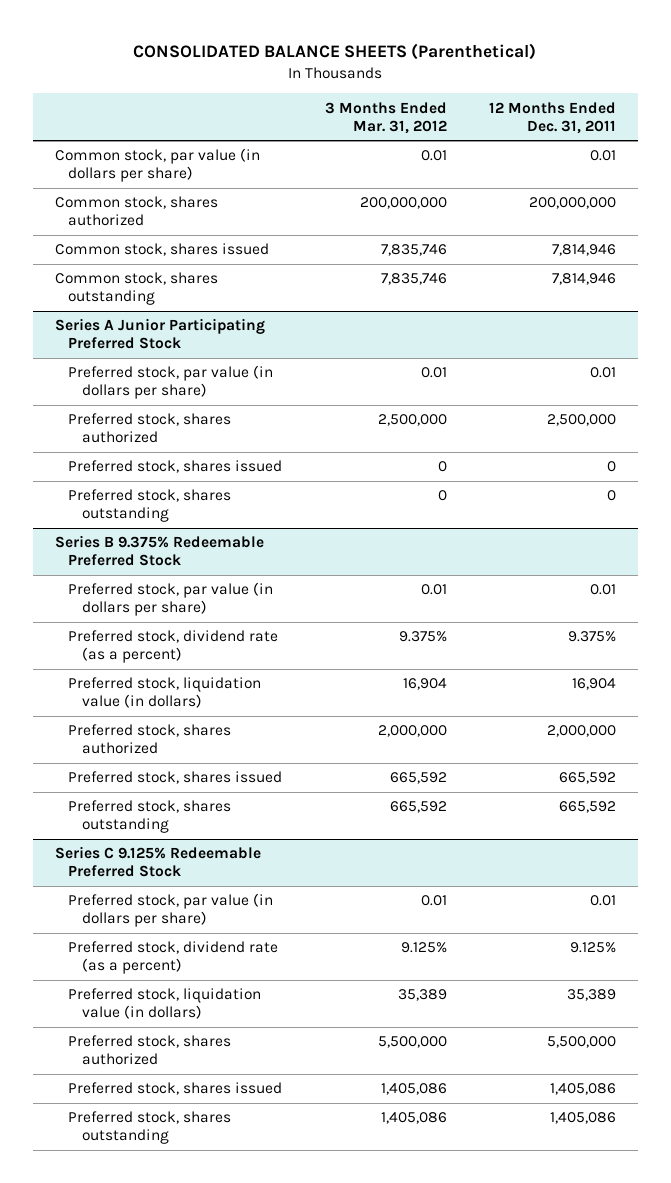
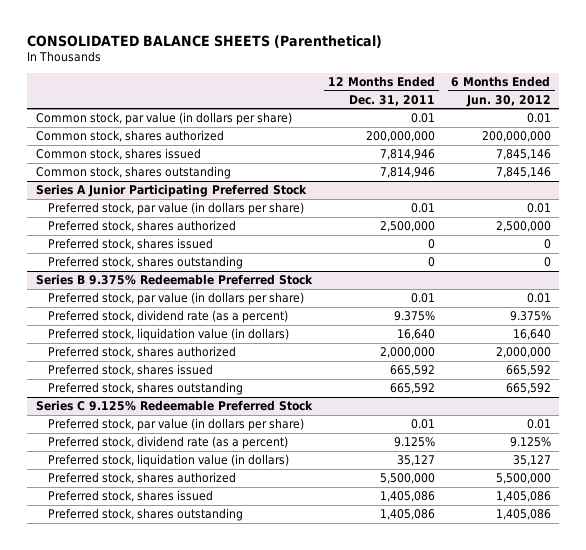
- | 3 Months Ended Mar. 31, 2012 | 12 Months Ended Dec. 31, 2011
+ | 12 Months Ended Dec. 31, 2011 | 6 Months Ended Jun. 30, 2012
@ Series B 9.375% Redeemable Preferred Stock
- Preferred stock, liquidation value (in dollars) | 16,904 | 16,904
+ Preferred stock, liquidation value (in dollars) | 16,640 | 16,640
@ Series C 9.125% Redeemable Preferred Stock
- Preferred stock, liquidation value (in dollars) | 35,389 | 35,389
+ Preferred stock, liquidation value (in dollars) | 35,127 | 35,127

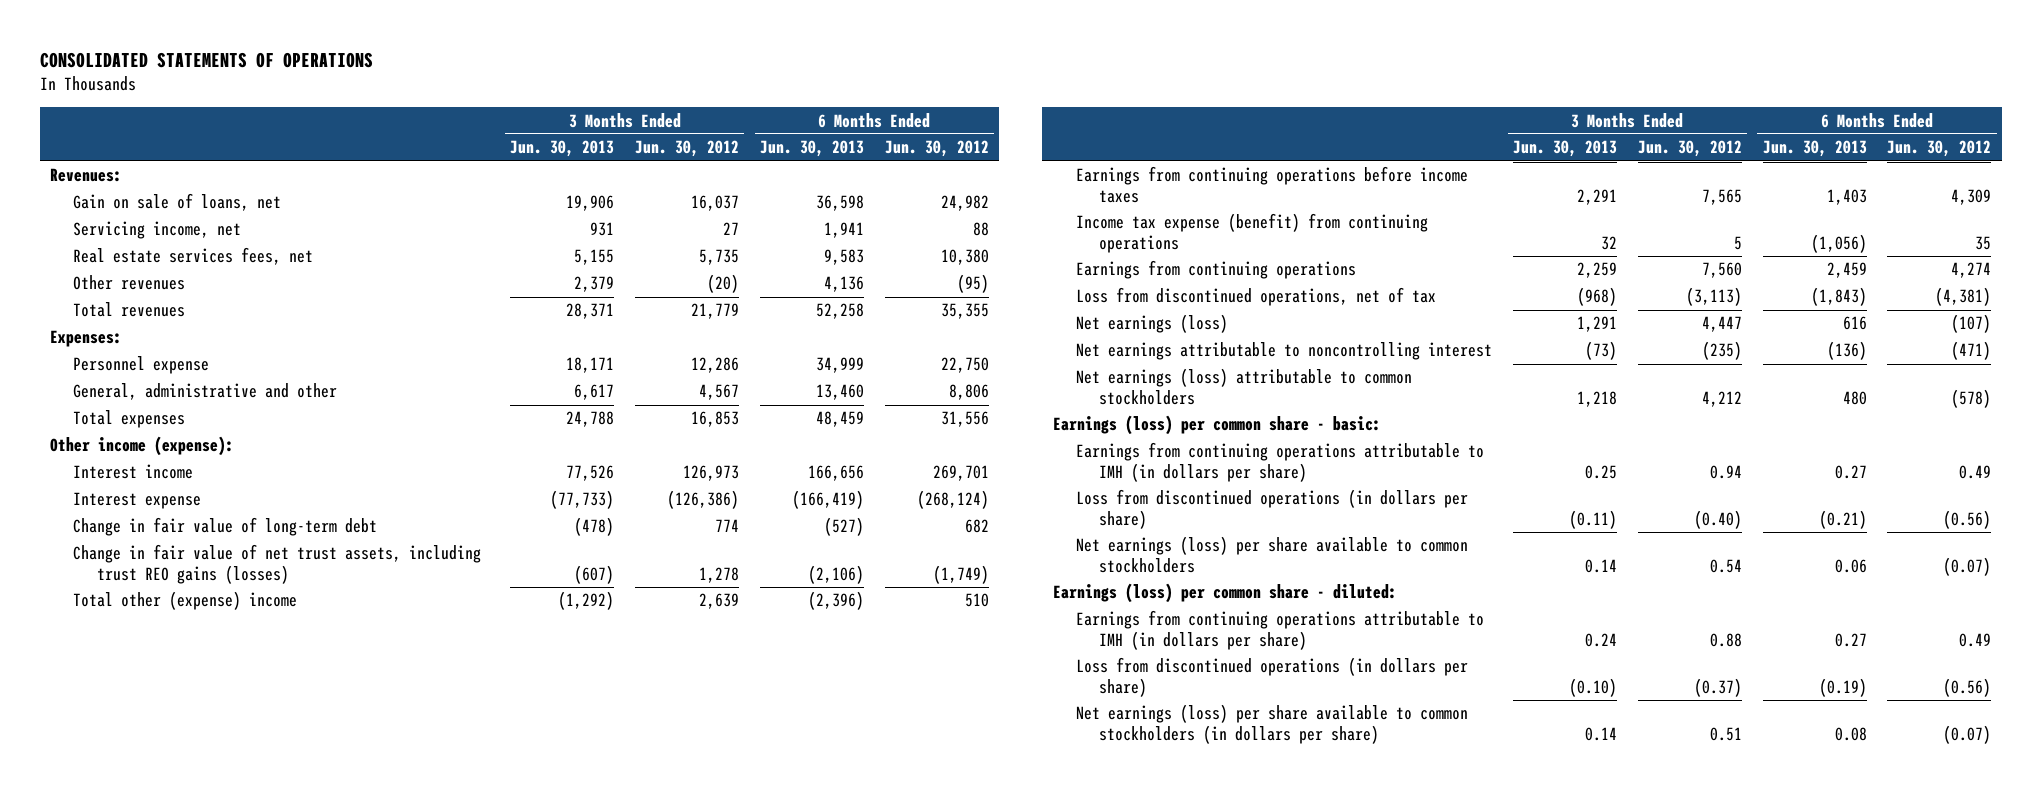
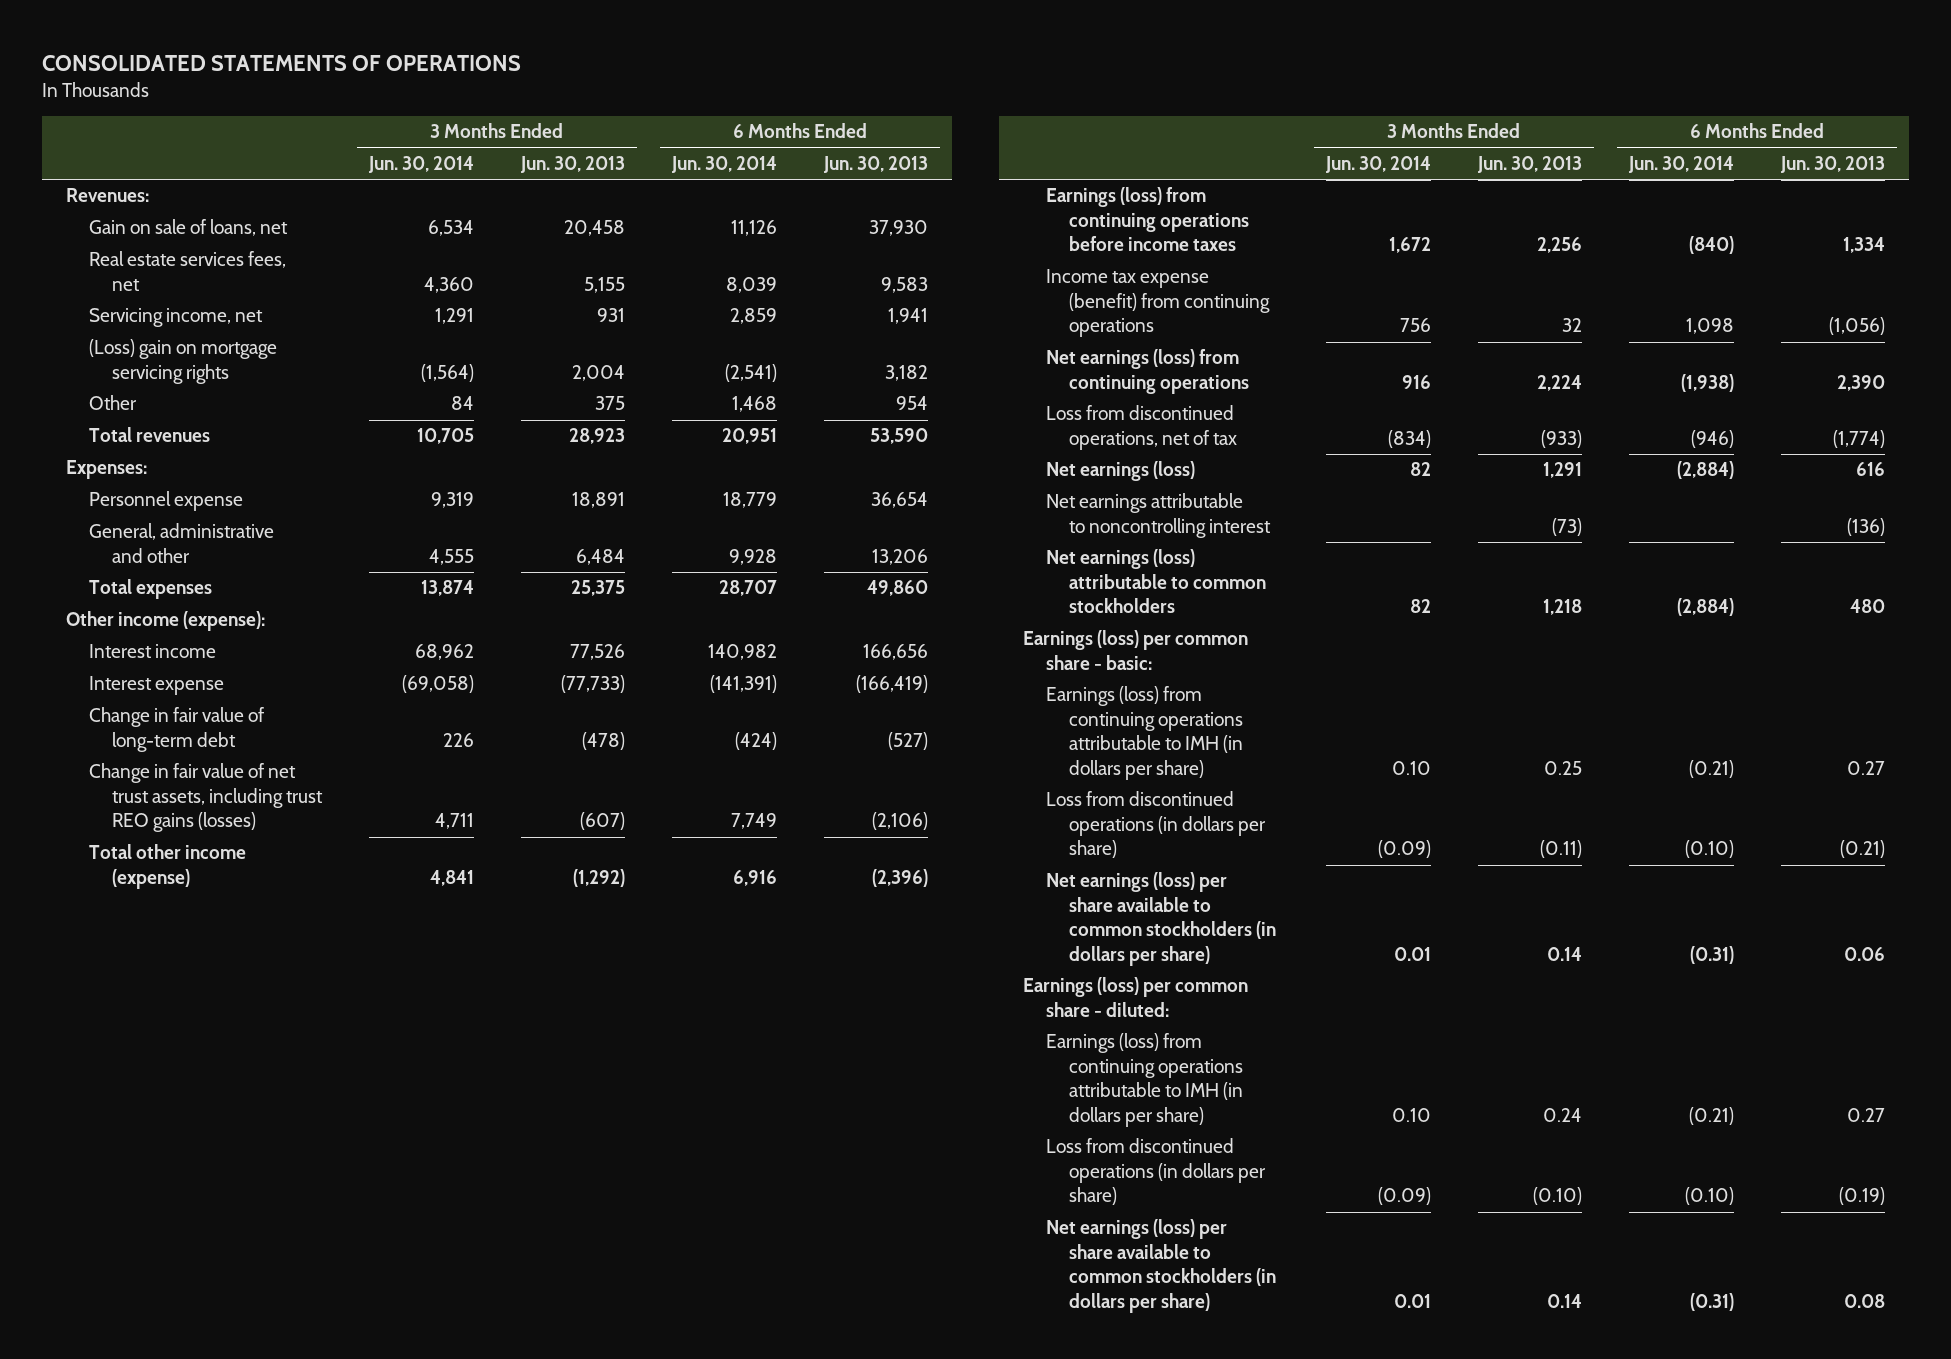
- | 3 Months Ended Jun. 30, 2013 | 3 Months Ended Jun. 30, 2012 | 6 Months Ended Jun. 30, 2013 | 6 Months Ended Jun. 30, 2012
+ | 3 Months Ended Jun. 30, 2014 | 3 Months Ended Jun. 30, 2013 | 6 Months Ended Jun. 30, 2014 | 6 Months Ended Jun. 30, 2013
- Gain on sale of loans, net | 19,906 | 16,037 | 36,598 | 24,982
+ Gain on sale of loans, net | 6,534 | 20,458 | 11,126 | 37,930
- Other revenues | 2,379 | (20) | 4,136 | (95)
- Total revenues | 28,371 | 21,779 | 52,258 | 35,355
moved down: Servicing income, net | 1,291 | 931 | 2,859 | 1,941
+ (Loss) gain on mortgage servicing rights | (1,564) | 2,004 | (2,541) | 3,182
+ Other | 84 | 375 | 1,468 | 954
+ Total revenues | 10,705 | 28,923 | 20,951 | 53,590
- Personnel expense | 18,171 | 12,286 | 34,999 | 22,750
- General, administrative and other | 6,617 | 4,567 | 13,460 | 8,806
- Total expenses | 24,788 | 16,853 | 48,459 | 31,556
+ Personnel expense | 9,319 | 18,891 | 18,779 | 36,654
+ General, administrative and other | 4,555 | 6,484 | 9,928 | 13,206
+ Total expenses | 13,874 | 25,375 | 28,707 | 49,860
- Total other (expense) income | (1,292) | 2,639 | (2,396) | 510
- Earnings from continuing operations before income taxes | 2,291 | 7,565 | 1,403 | 4,309
+ Total other income (expense) | 4,841 | (1,292) | 6,916 | (2,396)
+ Earnings (loss) from continuing operations before income taxes | 1,672 | 2,256 | (840) | 1,334
- Earnings from continuing operations | 2,259 | 7,560 | 2,459 | 4,274
- Loss from discontinued operations, net of tax | (968) | (3,113) | (1,843) | (4,381)
+ Net earnings (loss) from continuing operations | 916 | 2,224 | (1,938) | 2,390
+ Loss from discontinued operations, net of tax | (834) | (933) | (946) | (1,774)
- Earnings from continuing operations attributable to IMH (in dollars per share) | 0.25 | 0.94 | 0.27 | 0.49
+ Earnings (loss) from continuing operations attributable to IMH (in dollars per share) | 0.10 | 0.25 | (0.21) | 0.27
- Net earnings (loss) per share available to common stockholders | 0.14 | 0.54 | 0.06 | (0.07)
+ Net earnings (loss) per share available to common stockholders (in dollars per share) | 0.01 | 0.14 | (0.31) | 0.06
- Earnings from continuing operations attributable to IMH (in dollars per share) | 0.24 | 0.88 | 0.27 | 0.49
+ Earnings (loss) from continuing operations attributable to IMH (in dollars per share) | 0.10 | 0.24 | (0.21) | 0.27

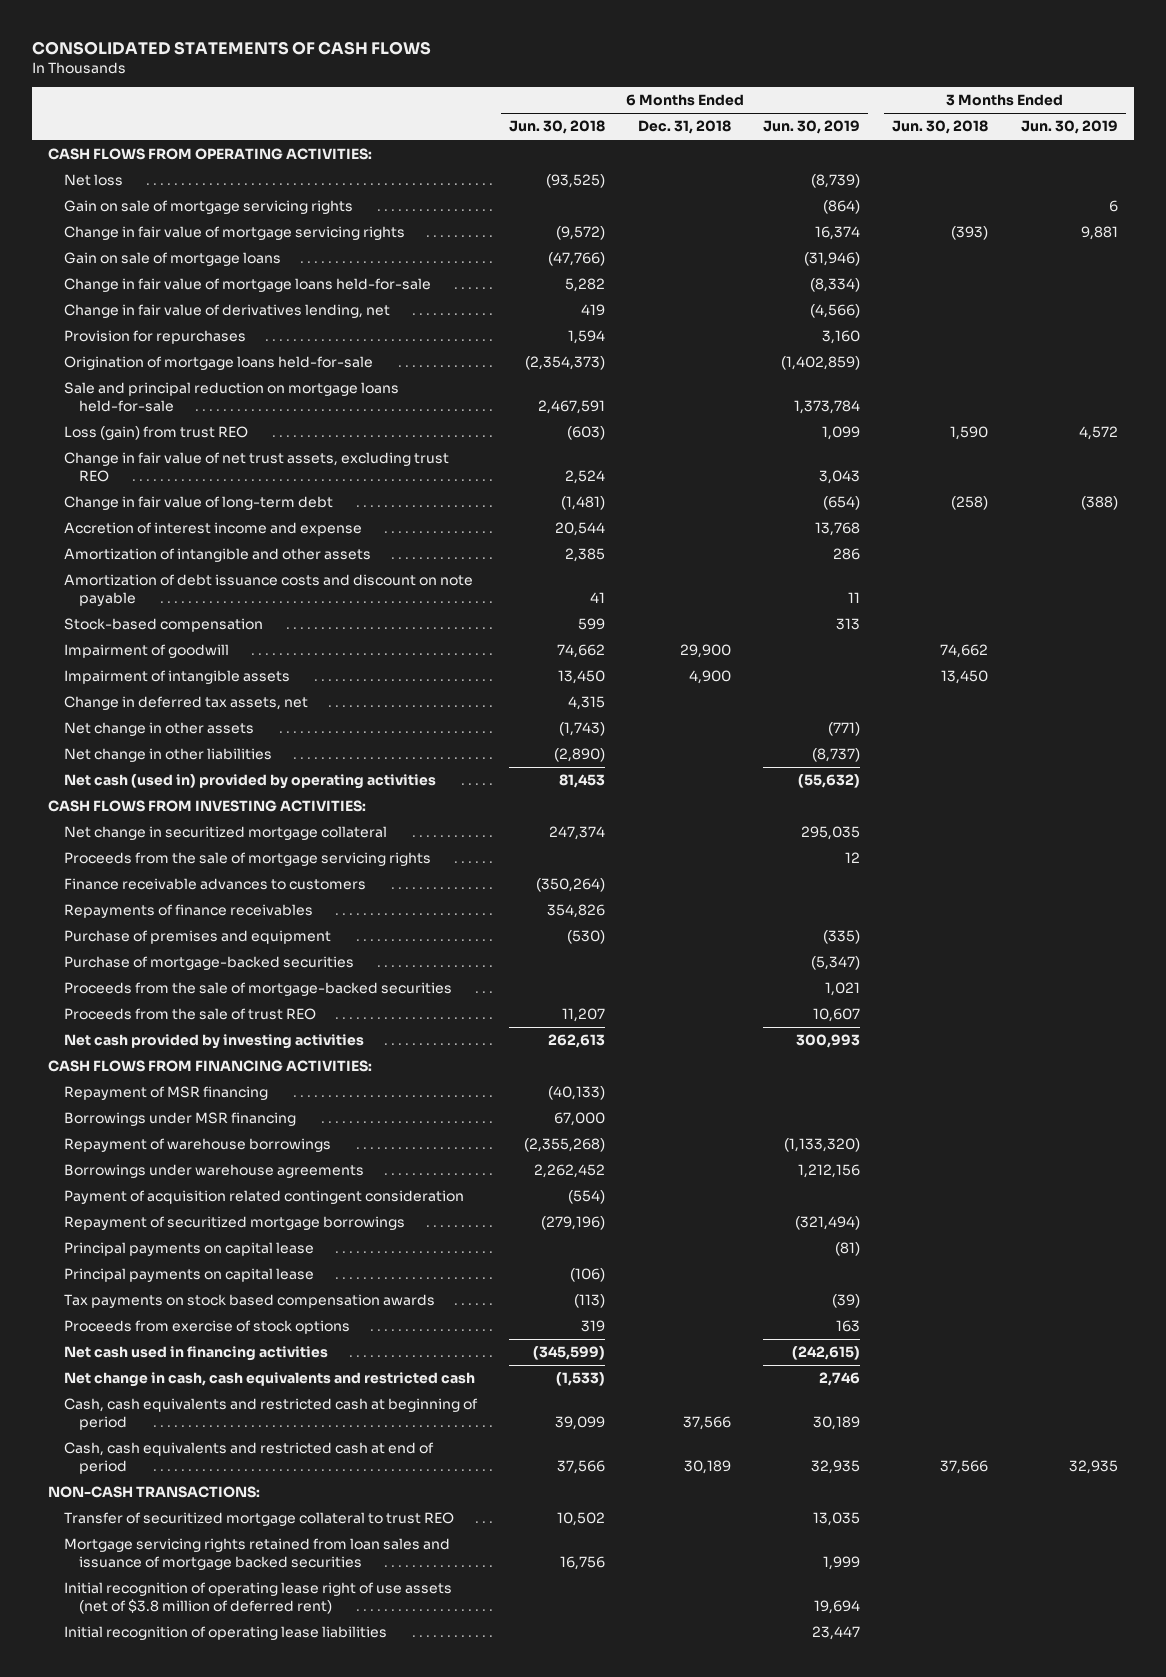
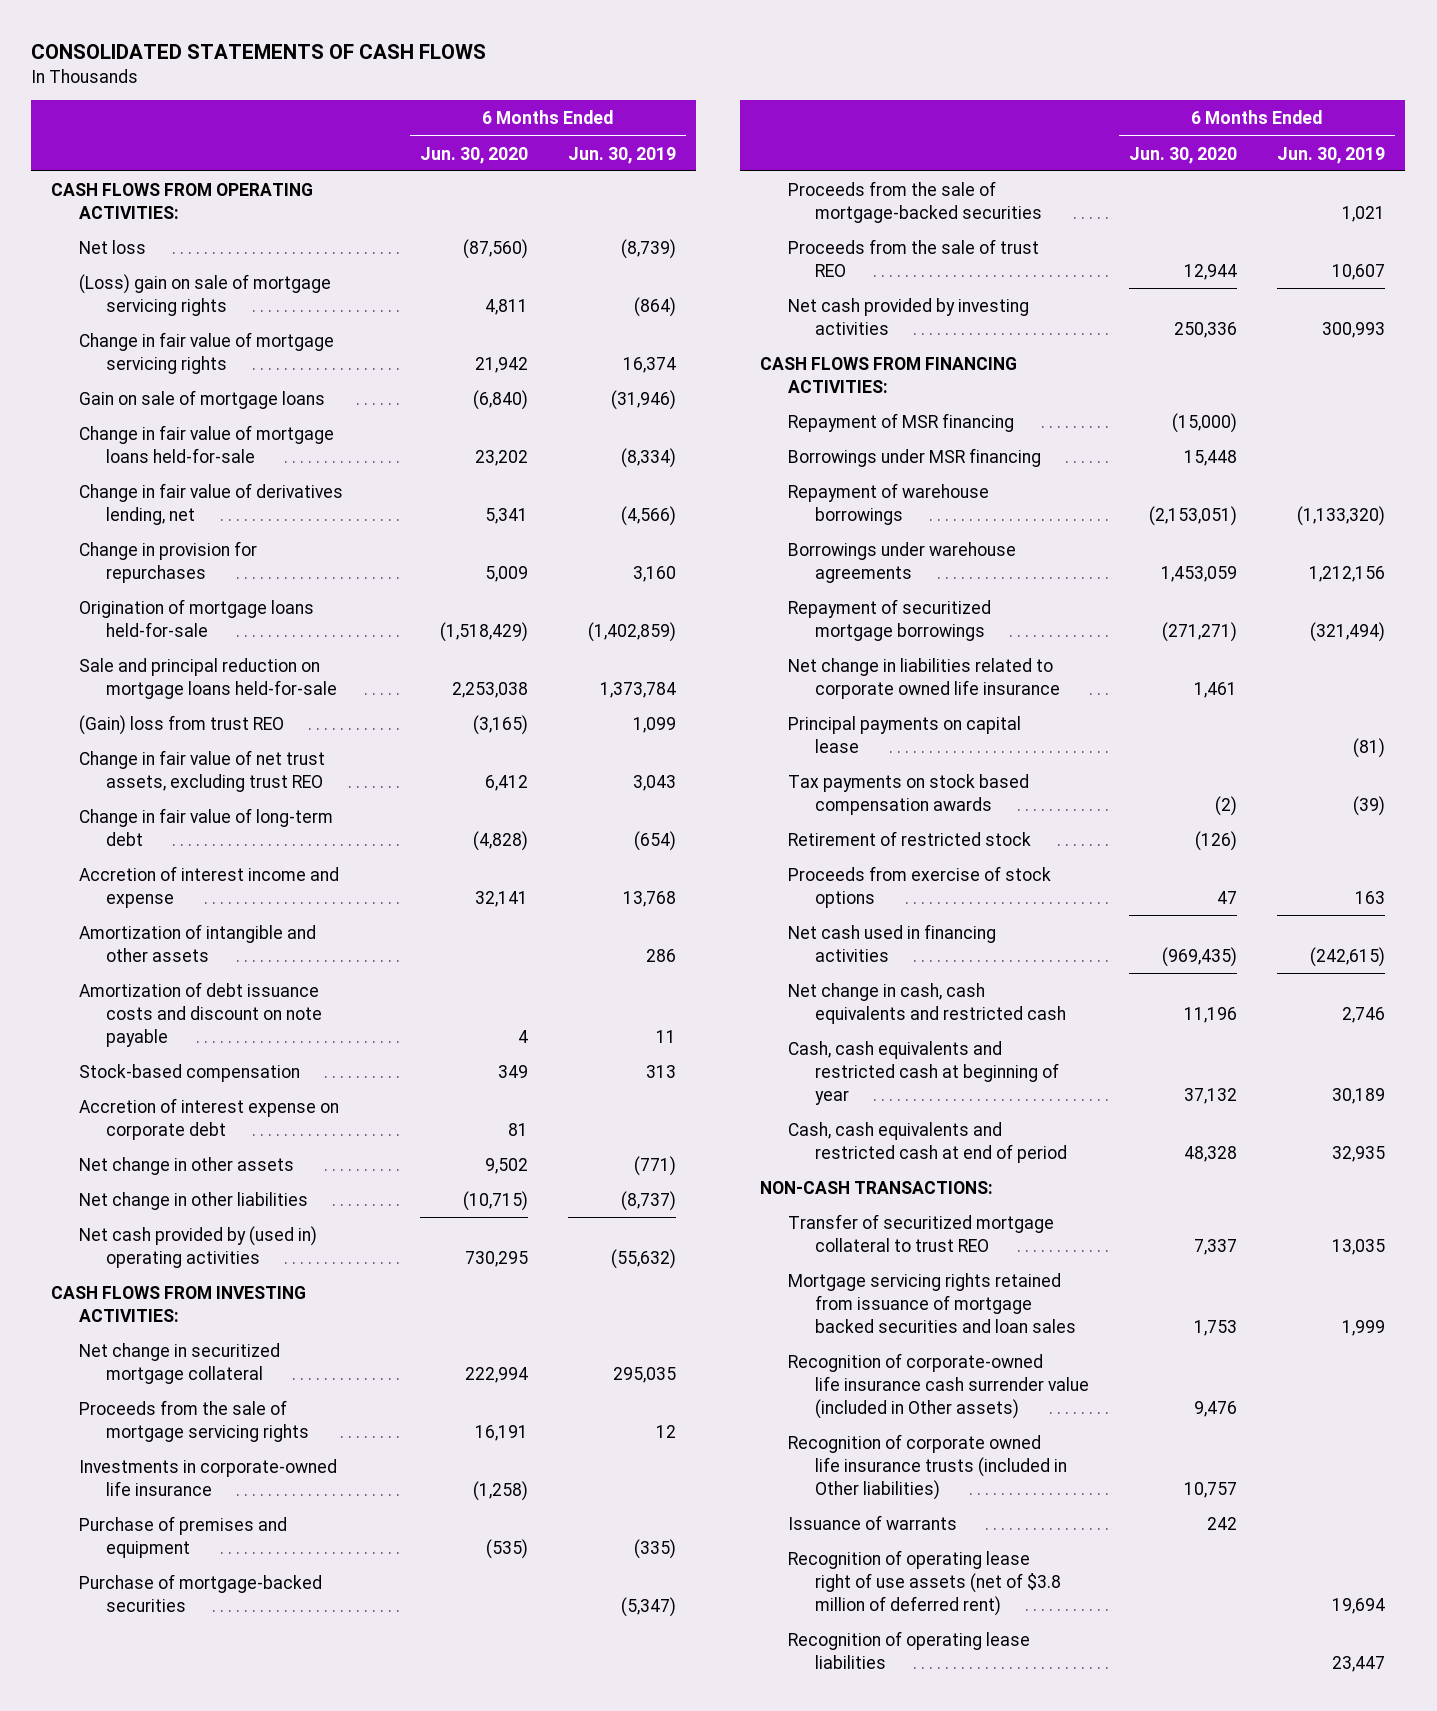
- | 6 Months Ended Jun. 30, 2018 | 6 Months Ended Dec. 31, 2018 | 6 Months Ended Jun. 30, 2019 | 3 Months Ended Jun. 30, 2018 | 3 Months Ended Jun. 30, 2019
+ | 6 Months Ended Jun. 30, 2020 | 6 Months Ended Jun. 30, 2019
- Gain on sale of mortgage servicing rights | | | (864) | | 6
+ (Loss) gain on sale of mortgage servicing rights | 4,811 | (864)
- Provision for repurchases | 1,594 | | 3,160 | |
+ Change in provision for repurchases | 5,009 | 3,160
- Loss (gain) from trust REO | (603) | | 1,099 | 1,590 | 4,572
+ (Gain) loss from trust REO | (3,165) | 1,099
- Impairment of goodwill | 74,662 | 29,900 | | 74,662 |
- Impairment of intangible assets | 13,450 | 4,900 | | 13,450 |
- Change in deferred tax assets, net | 4,315 | | | |
+ Accretion of interest expense on corporate debt | 81 |
- Net cash (used in) provided by operating activities | 81,453 | | (55,632) | |
+ Net cash provided by (used in) operating activities | 730,295 | (55,632)
- Finance receivable advances to customers | (350,264) | | | |
- Repayments of finance receivables | 354,826 | | | |
+ Investments in corporate-owned life insurance | (1,258) |
- Payment of acquisition related contingent consideration | (554) | | | |
+ Net change in liabilities related to corporate owned life insurance | 1,461 |
- Principal payments on capital lease | (106) | | | |
+ Retirement of restricted stock | (126) |
- Cash, cash equivalents and restricted cash at beginning of period | 39,099 | 37,566 | 30,189 | |
+ Cash, cash equivalents and restricted cash at beginning of year | 37,132 | 30,189
- Mortgage servicing rights retained from loan sales and issuance of mortgage backed securities | 16,756 | | 1,999 | |
- Initial recognition of operating lease right of use assets (net of $3.8 million of deferred rent) | | | 19,694 | |
- Initial recognition of operating lease liabilities | | | 23,447 | |
+ Mortgage servicing rights retained from issuance of mortgage backed securities and loan sales | 1,753 | 1,999
+ Recognition of corporate-owned life insurance cash surrender value (included in Other assets) | 9,476 |
+ Recognition of corporate owned life insurance trusts (included in Other liabilities) | 10,757 |
+ Issuance of warrants | 242 |
+ Recognition of operating lease right of use assets (net of $3.8 million of deferred rent) | | 19,694
+ Recognition of operating lease liabilities | | 23,447

